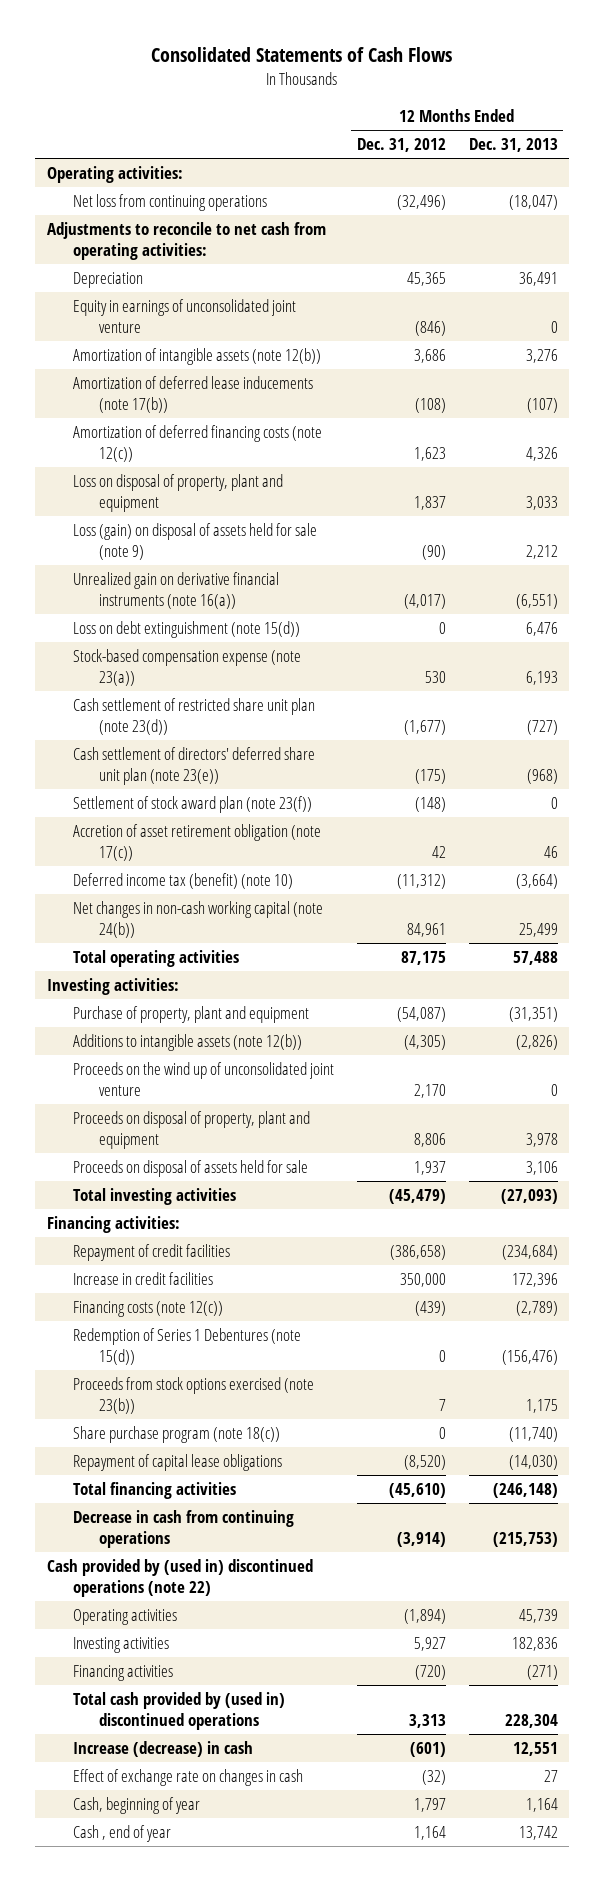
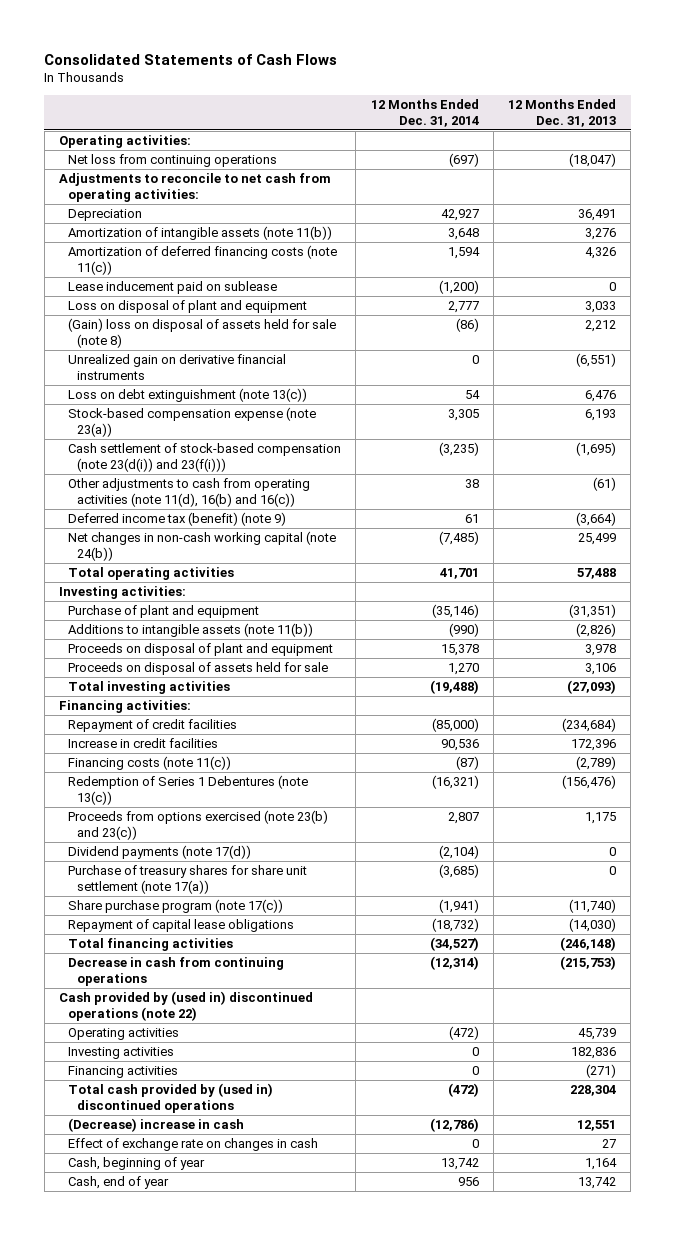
- | 12 Months Ended Dec. 31, 2012 | 12 Months Ended Dec. 31, 2013
+ | 12 Months Ended Dec. 31, 2014 | 12 Months Ended Dec. 31, 2013
- Equity in earnings of unconsolidated joint venture | (846) | 0
- Amortization of intangible assets (note 12(b)) | 3,686 | 3,276
- Amortization of deferred lease inducements (note 17(b)) | (108) | (107)
- Amortization of deferred financing costs (note 12(c)) | 1,623 | 4,326
- Loss on disposal of property, plant and equipment | 1,837 | 3,033
- Loss (gain) on disposal of assets held for sale (note 9) | (90) | 2,212
- Unrealized gain on derivative financial instruments (note 16(a)) | (4,017) | (6,551)
- Loss on debt extinguishment (note 15(d)) | 0 | 6,476
+ Amortization of intangible assets (note 11(b)) | 3,648 | 3,276
+ Amortization of deferred financing costs (note 11(c)) | 1,594 | 4,326
+ Lease inducement paid on sublease | (1,200) | 0
+ Loss on disposal of plant and equipment | 2,777 | 3,033
+ (Gain) loss on disposal of assets held for sale (note 8) | (86) | 2,212
+ Unrealized gain on derivative financial instruments | 0 | (6,551)
+ Loss on debt extinguishment (note 13(c)) | 54 | 6,476
- Cash settlement of restricted share unit plan (note 23(d)) | (1,677) | (727)
- Cash settlement of directors' deferred share unit plan (note 23(e)) | (175) | (968)
- Settlement of stock award plan (note 23(f)) | (148) | 0
- Accretion of asset retirement obligation (note 17(c)) | 42 | 46
- Deferred income tax (benefit) (note 10) | (11,312) | (3,664)
+ Cash settlement of stock-based compensation (note 23(d(i)) and 23(f(i))) | (3,235) | (1,695)
+ Other adjustments to cash from operating activities (note 11(d), 16(b) and 16(c)) | 38 | (61)
+ Deferred income tax (benefit) (note 9) | 61 | (3,664)
- Purchase of property, plant and equipment | (54,087) | (31,351)
- Additions to intangible assets (note 12(b)) | (4,305) | (2,826)
- Proceeds on the wind up of unconsolidated joint venture | 2,170 | 0
- Proceeds on disposal of property, plant and equipment | 8,806 | 3,978
+ Purchase of plant and equipment | (35,146) | (31,351)
+ Additions to intangible assets (note 11(b)) | (990) | (2,826)
+ Proceeds on disposal of plant and equipment | 15,378 | 3,978
- Financing costs (note 12(c)) | (439) | (2,789)
- Redemption of Series 1 Debentures (note 15(d)) | 0 | (156,476)
- Proceeds from stock options exercised (note 23(b)) | 7 | 1,175
- Share purchase program (note 18(c)) | 0 | (11,740)
+ Financing costs (note 11(c)) | (87) | (2,789)
+ Redemption of Series 1 Debentures (note 13(c)) | (16,321) | (156,476)
+ Proceeds from options exercised (note 23(b) and 23(c)) | 2,807 | 1,175
+ Dividend payments (note 17(d)) | (2,104) | 0
+ Purchase of treasury shares for share unit settlement (note 17(a)) | (3,685) | 0
+ Share purchase program (note 17(c)) | (1,941) | (11,740)
- Increase (decrease) in cash | (601) | 12,551
+ (Decrease) increase in cash | (12,786) | 12,551
- Cash , end of year | 1,164 | 13,742
+ Cash, end of year | 956 | 13,742

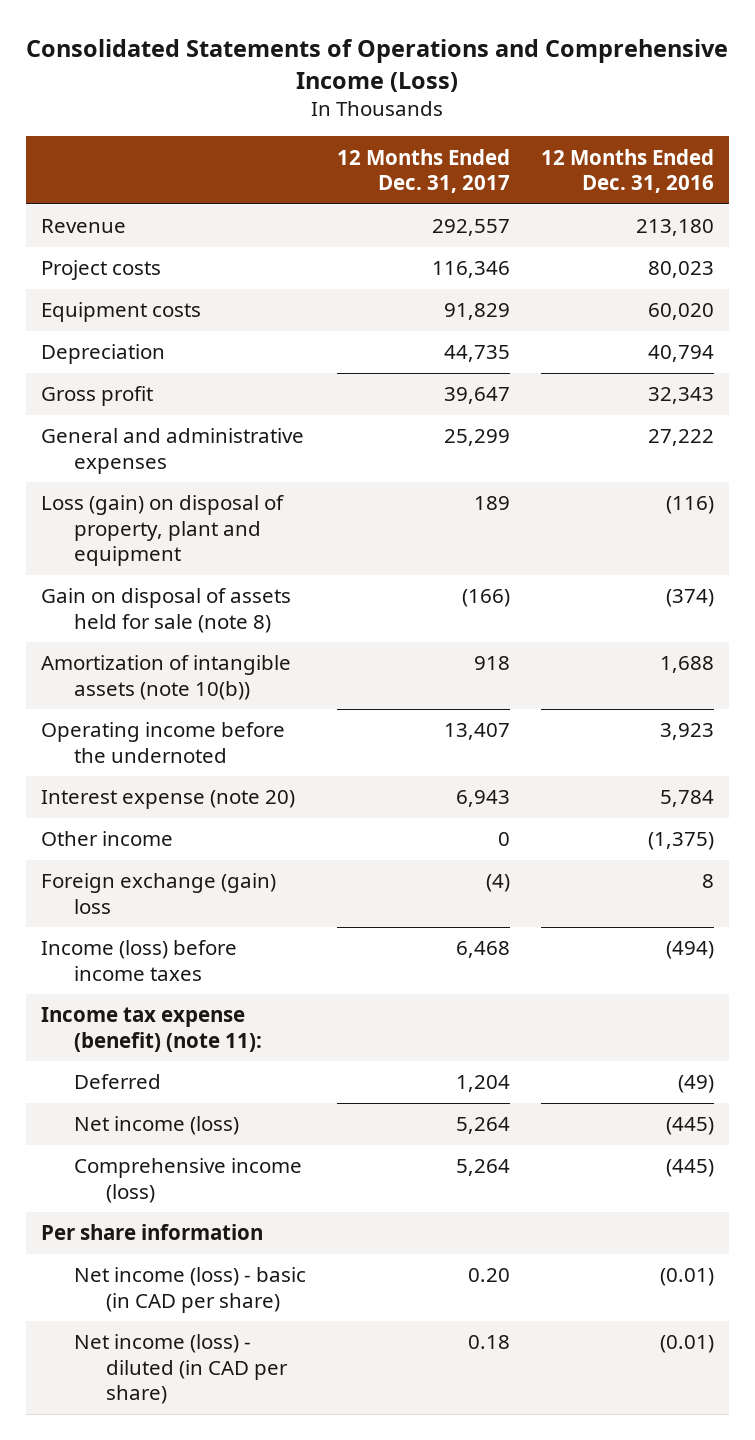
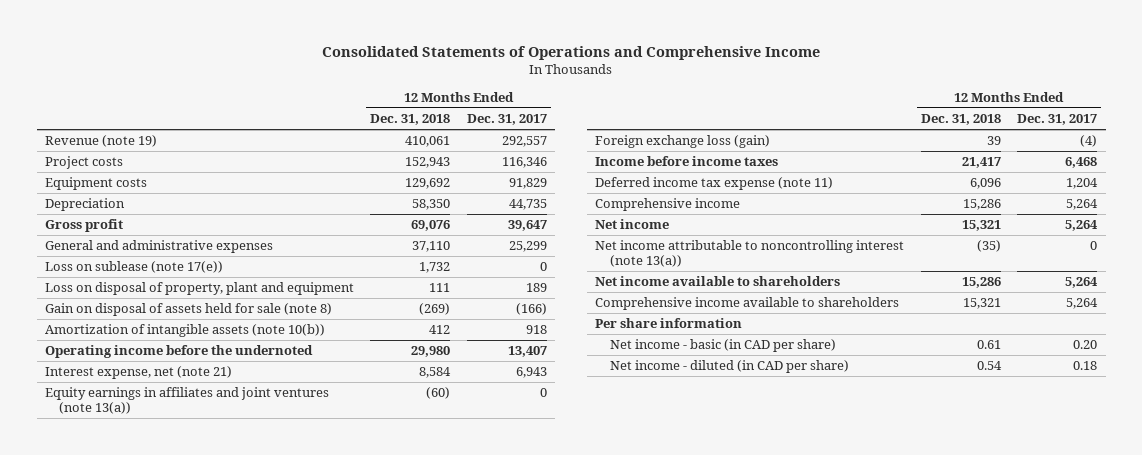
- Consolidated Statements of Operations and Comprehensive Income (Loss)
+ Consolidated Statements of Operations and Comprehensive Income
- | 12 Months Ended Dec. 31, 2017 | 12 Months Ended Dec. 31, 2016
+ | 12 Months Ended Dec. 31, 2018 | 12 Months Ended Dec. 31, 2017
- Revenue | 292,557 | 213,180
+ Revenue (note 19) | 410,061 | 292,557
- Loss (gain) on disposal of property, plant and equipment | 189 | (116)
+ Loss on sublease (note 17(e)) | 1,732 | 0
+ Loss on disposal of property, plant and equipment | 111 | 189
- Interest expense (note 20) | 6,943 | 5,784
- Other income | 0 | (1,375)
- Foreign exchange (gain) loss | (4) | 8
- Income (loss) before income taxes | 6,468 | (494)
- Income tax expense (benefit) (note 11):
- Deferred | 1,204 | (49)
- Net income (loss) | 5,264 | (445)
- Comprehensive income (loss) | 5,264 | (445)
+ Interest expense, net (note 21) | 8,584 | 6,943
+ Equity earnings in affiliates and joint ventures (note 13(a)) | (60) | 0
+ Foreign exchange loss (gain) | 39 | (4)
+ Income before income taxes | 21,417 | 6,468
+ Deferred income tax expense (note 11) | 6,096 | 1,204
+ Comprehensive income | 15,286 | 5,264
+ Net income | 15,321 | 5,264
+ Net income attributable to noncontrolling interest (note 13(a)) | (35) | 0
+ Net income available to shareholders | 15,286 | 5,264
+ Comprehensive income available to shareholders | 15,321 | 5,264
- Net income (loss) - basic (in CAD per share) | 0.20 | (0.01)
- Net income (loss) - diluted (in CAD per share) | 0.18 | (0.01)
+ Net income - basic (in CAD per share) | 0.61 | 0.20
+ Net income - diluted (in CAD per share) | 0.54 | 0.18

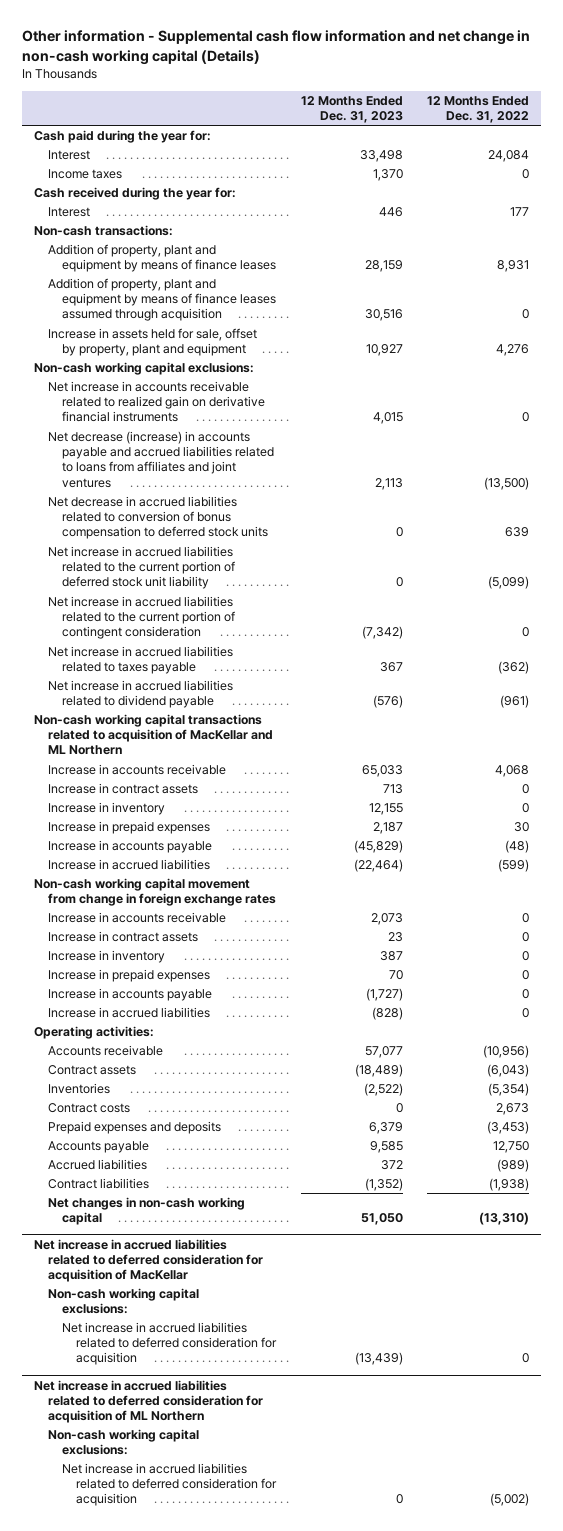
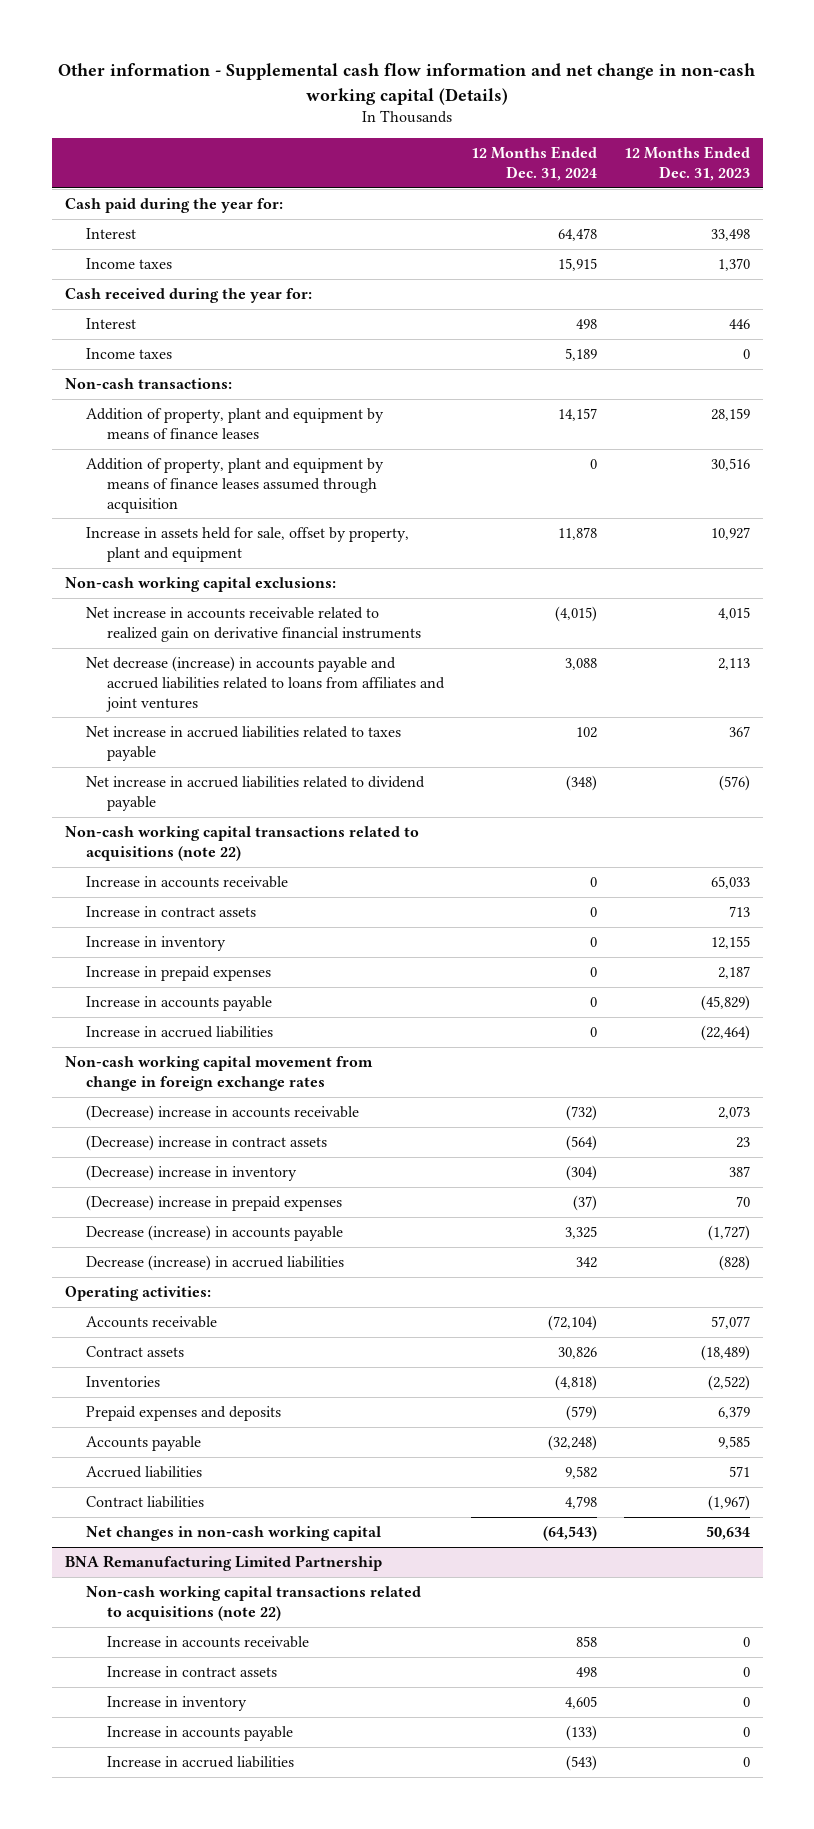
- | 12 Months Ended Dec. 31, 2023 | 12 Months Ended Dec. 31, 2022
+ | 12 Months Ended Dec. 31, 2024 | 12 Months Ended Dec. 31, 2023
+ Income taxes | 5,189 | 0
- Net decrease in accrued liabilities related to conversion of bonus compensation to deferred stock units | 0 | 639
- Net increase in accrued liabilities related to the current portion of deferred stock unit liability | 0 | (5,099)
- Net increase in accrued liabilities related to the current portion of contingent consideration | (7,342) | 0
- Non-cash working capital transactions related to acquisition of MacKellar and ML Northern
+ Non-cash working capital transactions related to acquisitions (note 22)
- Increase in accounts receivable | 2,073 | 0
- Increase in contract assets | 23 | 0
- Increase in inventory | 387 | 0
- Increase in prepaid expenses | 70 | 0
- Increase in accounts payable | (1,727) | 0
- Increase in accrued liabilities | (828) | 0
+ (Decrease) increase in accounts receivable | (732) | 2,073
+ (Decrease) increase in contract assets | (564) | 23
+ (Decrease) increase in inventory | (304) | 387
+ (Decrease) increase in prepaid expenses | (37) | 70
+ Decrease (increase) in accounts payable | 3,325 | (1,727)
+ Decrease (increase) in accrued liabilities | 342 | (828)
- Contract costs | 0 | 2,673
- Accrued liabilities | 372 | (989)
- Contract liabilities | (1,352) | (1,938)
- Net changes in non-cash working capital | 51,050 | (13,310)
- Net increase in accrued liabilities related to deferred consideration for acquisition of MacKellar
- Non-cash working capital exclusions:
- Net increase in accrued liabilities related to deferred consideration for acquisition | (13,439) | 0
- Net increase in accrued liabilities related to deferred consideration for acquisition of ML Northern
- Non-cash working capital exclusions:
- Net increase in accrued liabilities related to deferred consideration for acquisition | 0 | (5,002)
+ Accrued liabilities | 9,582 | 571
+ Contract liabilities | 4,798 | (1,967)
+ Net changes in non-cash working capital | (64,543) | 50,634
+ BNA Remanufacturing Limited Partnership
+ Non-cash working capital transactions related to acquisitions (note 22)
+ Increase in accounts receivable | 858 | 0
+ Increase in contract assets | 498 | 0
+ Increase in inventory | 4,605 | 0
+ Increase in accounts payable | (133) | 0
+ Increase in accrued liabilities | (543) | 0

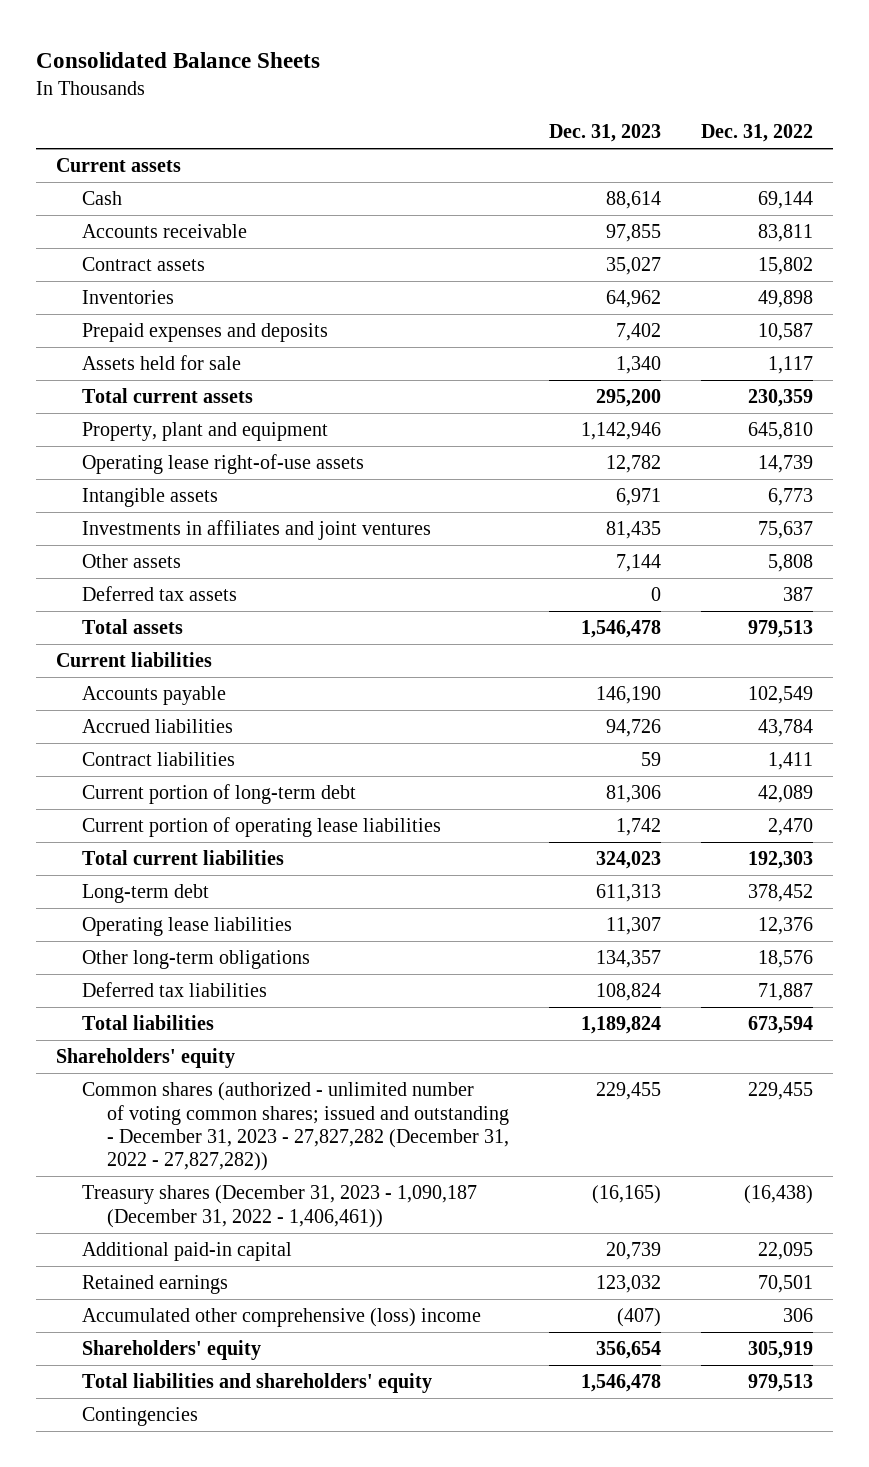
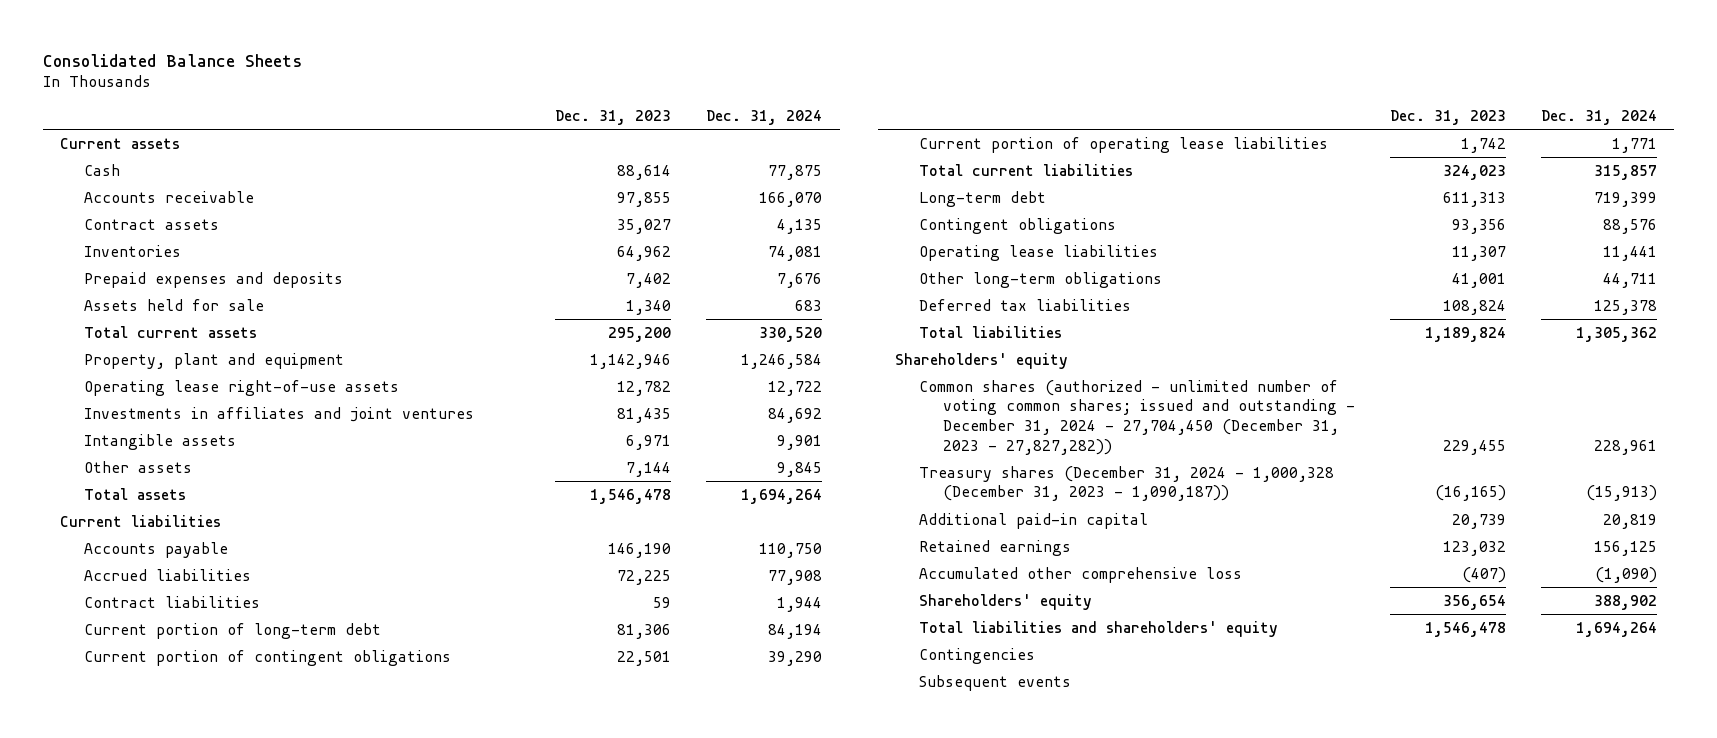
- | Dec. 31, 2023 | Dec. 31, 2022
+ | Dec. 31, 2023 | Dec. 31, 2024
moved down: Intangible assets | 6,971 | 9,901
- Deferred tax assets | 0 | 387
- Accrued liabilities | 94,726 | 43,784
+ Accrued liabilities | 72,225 | 77,908
+ Current portion of contingent obligations | 22,501 | 39,290
+ Contingent obligations | 93,356 | 88,576
- Other long-term obligations | 134,357 | 18,576
+ Other long-term obligations | 41,001 | 44,711
- Common shares (authorized - unlimited number of voting common shares; issued and outstanding - December 31, 2023 - 27,827,282 (December 31, 2022 - 27,827,282)) | 229,455 | 229,455
- Treasury shares (December 31, 2023 - 1,090,187 (December 31, 2022 - 1,406,461)) | (16,165) | (16,438)
+ Common shares (authorized - unlimited number of voting common shares; issued and outstanding - December 31, 2024 - 27,704,450 (December 31, 2023 - 27,827,282)) | 229,455 | 228,961
+ Treasury shares (December 31, 2024 - 1,000,328 (December 31, 2023 - 1,090,187)) | (16,165) | (15,913)
- Accumulated other comprehensive (loss) income | (407) | 306
+ Accumulated other comprehensive loss | (407) | (1,090)
+ Subsequent events

